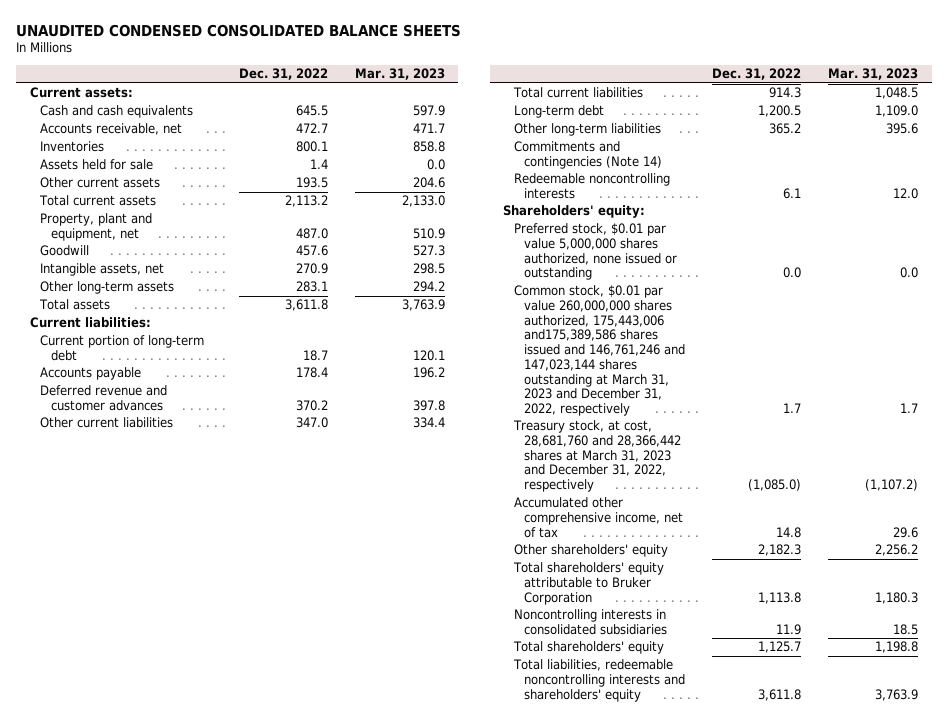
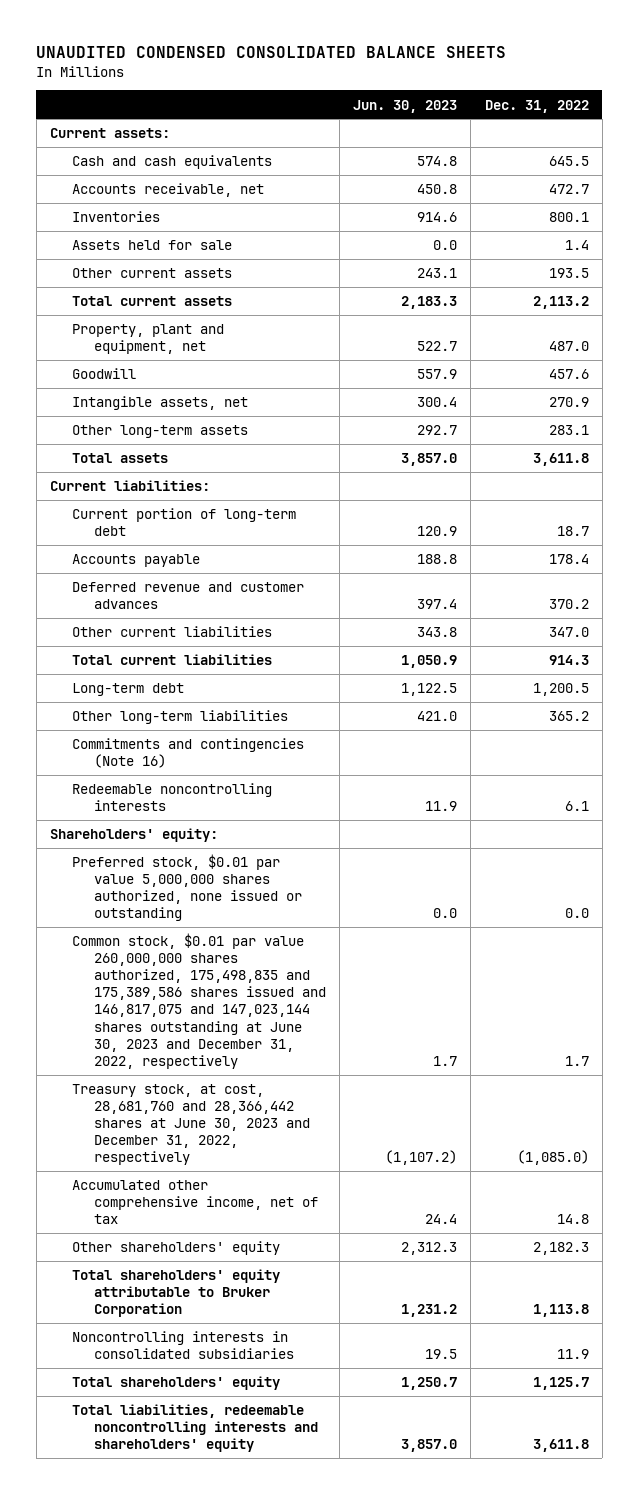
- | Dec. 31, 2022 | Mar. 31, 2023
+ | Jun. 30, 2023 | Dec. 31, 2022
- Commitments and contingencies (Note 14)
+ Commitments and contingencies (Note 16)
- Common stock, $0.01 par value 260,000,000 shares authorized, 175,443,006 and175,389,586 shares issued and 146,761,246 and 147,023,144 shares outstanding at March 31, 2023 and December 31, 2022, respectively | 1.7 | 1.7
- Treasury stock, at cost, 28,681,760 and 28,366,442 shares at March 31, 2023 and December 31, 2022, respectively | (1,085.0) | (1,107.2)
+ Common stock, $0.01 par value 260,000,000 shares authorized, 175,498,835 and 175,389,586 shares issued and 146,817,075 and 147,023,144 shares outstanding at June 30, 2023 and December 31, 2022, respectively | 1.7 | 1.7
+ Treasury stock, at cost, 28,681,760 and 28,366,442 shares at June 30, 2023 and December 31, 2022, respectively | (1,107.2) | (1,085.0)

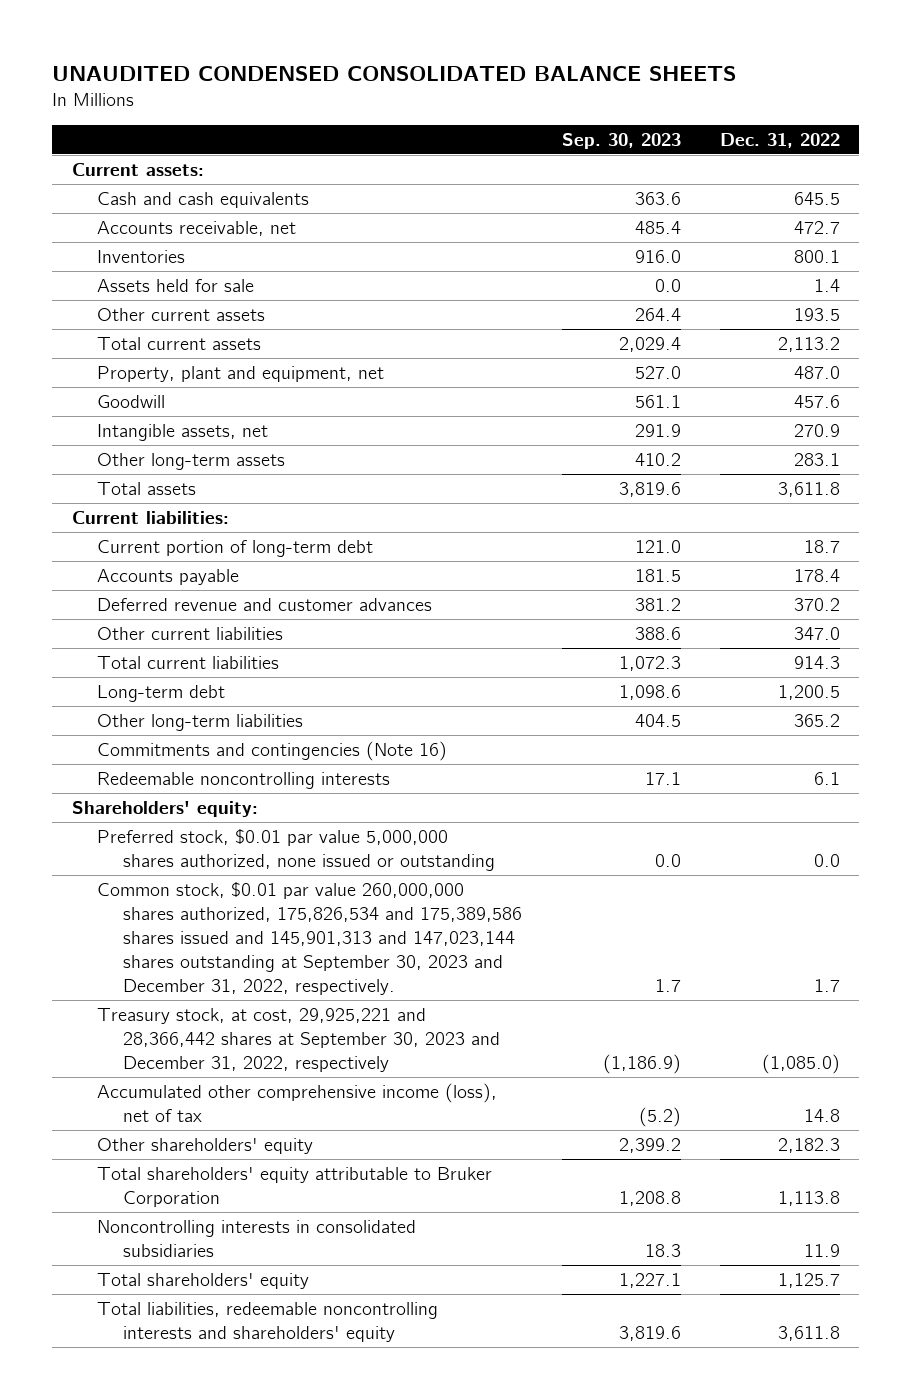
- | Jun. 30, 2023 | Dec. 31, 2022
+ | Sep. 30, 2023 | Dec. 31, 2022
- Common stock, $0.01 par value 260,000,000 shares authorized, 175,498,835 and 175,389,586 shares issued and 146,817,075 and 147,023,144 shares outstanding at June 30, 2023 and December 31, 2022, respectively | 1.7 | 1.7
- Treasury stock, at cost, 28,681,760 and 28,366,442 shares at June 30, 2023 and December 31, 2022, respectively | (1,107.2) | (1,085.0)
- Accumulated other comprehensive income, net of tax | 24.4 | 14.8
+ Common stock, $0.01 par value 260,000,000 shares authorized, 175,826,534 and 175,389,586 shares issued and 145,901,313 and 147,023,144 shares outstanding at September 30, 2023 and December 31, 2022, respectively. | 1.7 | 1.7
+ Treasury stock, at cost, 29,925,221 and 28,366,442 shares at September 30, 2023 and December 31, 2022, respectively | (1,186.9) | (1,085.0)
+ Accumulated other comprehensive income (loss), net of tax | (5.2) | 14.8

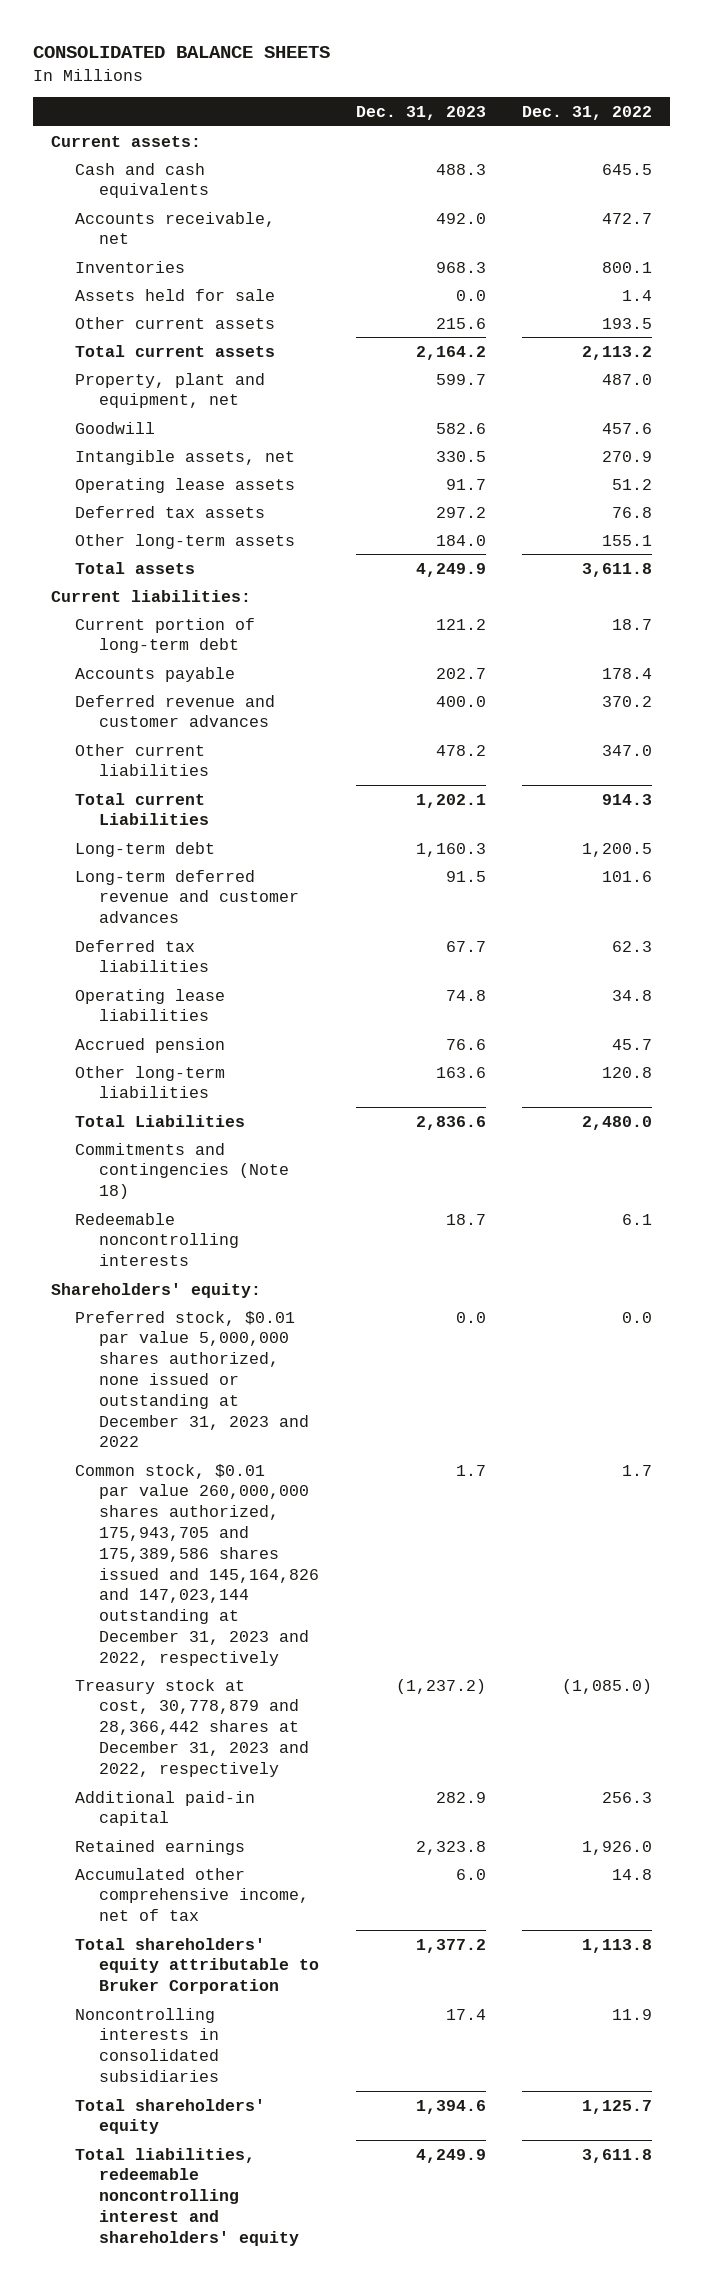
- UNAUDITED CONDENSED CONSOLIDATED BALANCE SHEETS
+ CONSOLIDATED BALANCE SHEETS
- | Sep. 30, 2023 | Dec. 31, 2022
+ | Dec. 31, 2023 | Dec. 31, 2022
- Other long-term assets | 410.2 | 283.1
+ Operating lease assets | 91.7 | 51.2
+ Deferred tax assets | 297.2 | 76.8
+ Other long-term assets | 184.0 | 155.1
- Total current liabilities | 1,072.3 | 914.3
+ Total current Liabilities | 1,202.1 | 914.3
- Other long-term liabilities | 404.5 | 365.2
- Commitments and contingencies (Note 16)
+ Long-term deferred revenue and customer advances | 91.5 | 101.6
+ Deferred tax liabilities | 67.7 | 62.3
+ Operating lease liabilities | 74.8 | 34.8
+ Accrued pension | 76.6 | 45.7
+ Other long-term liabilities | 163.6 | 120.8
+ Total Liabilities | 2,836.6 | 2,480.0
+ Commitments and contingencies (Note 18)
- Preferred stock, $0.01 par value 5,000,000 shares authorized, none issued or outstanding | 0.0 | 0.0
- Common stock, $0.01 par value 260,000,000 shares authorized, 175,826,534 and 175,389,586 shares issued and 145,901,313 and 147,023,144 shares outstanding at September 30, 2023 and December 31, 2022, respectively. | 1.7 | 1.7
- Treasury stock, at cost, 29,925,221 and 28,366,442 shares at September 30, 2023 and December 31, 2022, respectively | (1,186.9) | (1,085.0)
- Accumulated other comprehensive income (loss), net of tax | (5.2) | 14.8
- Other shareholders' equity | 2,399.2 | 2,182.3
+ Preferred stock, $0.01 par value 5,000,000 shares authorized, none issued or outstanding at December 31, 2023 and 2022 | 0.0 | 0.0
+ Common stock, $0.01 par value 260,000,000 shares authorized, 175,943,705 and 175,389,586 shares issued and 145,164,826 and 147,023,144 outstanding at December 31, 2023 and 2022, respectively | 1.7 | 1.7
+ Treasury stock at cost, 30,778,879 and 28,366,442 shares at December 31, 2023 and 2022, respectively | (1,237.2) | (1,085.0)
+ Additional paid-in capital | 282.9 | 256.3
+ Retained earnings | 2,323.8 | 1,926.0
+ Accumulated other comprehensive income, net of tax | 6.0 | 14.8
- Total liabilities, redeemable noncontrolling interests and shareholders' equity | 3,819.6 | 3,611.8
+ Total liabilities, redeemable noncontrolling interest and shareholders' equity | 4,249.9 | 3,611.8

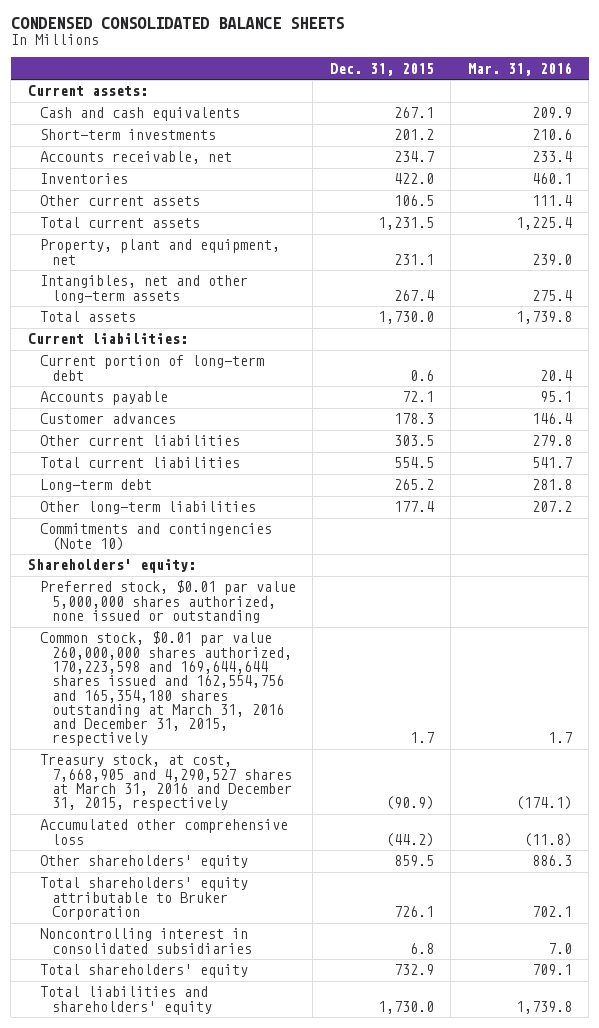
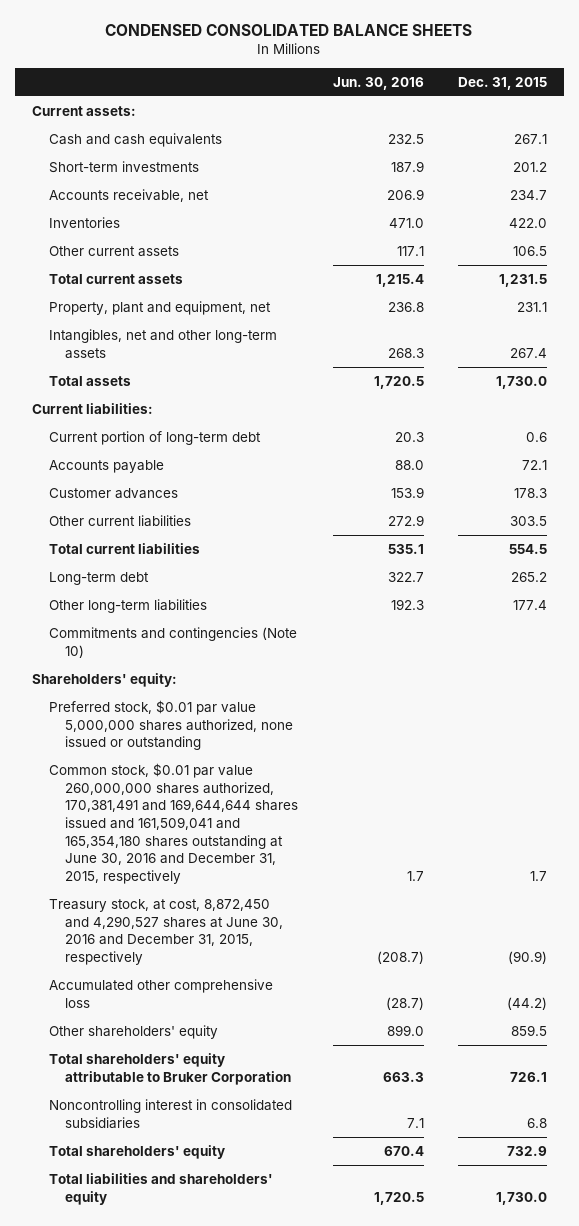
- | Dec. 31, 2015 | Mar. 31, 2016
+ | Jun. 30, 2016 | Dec. 31, 2015
- Common stock, $0.01 par value 260,000,000 shares authorized, 170,223,598 and 169,644,644 shares issued and 162,554,756 and 165,354,180 shares outstanding at March 31, 2016 and December 31, 2015, respectively | 1.7 | 1.7
- Treasury stock, at cost, 7,668,905 and 4,290,527 shares at March 31, 2016 and December 31, 2015, respectively | (90.9) | (174.1)
+ Common stock, $0.01 par value 260,000,000 shares authorized, 170,381,491 and 169,644,644 shares issued and 161,509,041 and 165,354,180 shares outstanding at June 30, 2016 and December 31, 2015, respectively | 1.7 | 1.7
+ Treasury stock, at cost, 8,872,450 and 4,290,527 shares at June 30, 2016 and December 31, 2015, respectively | (208.7) | (90.9)

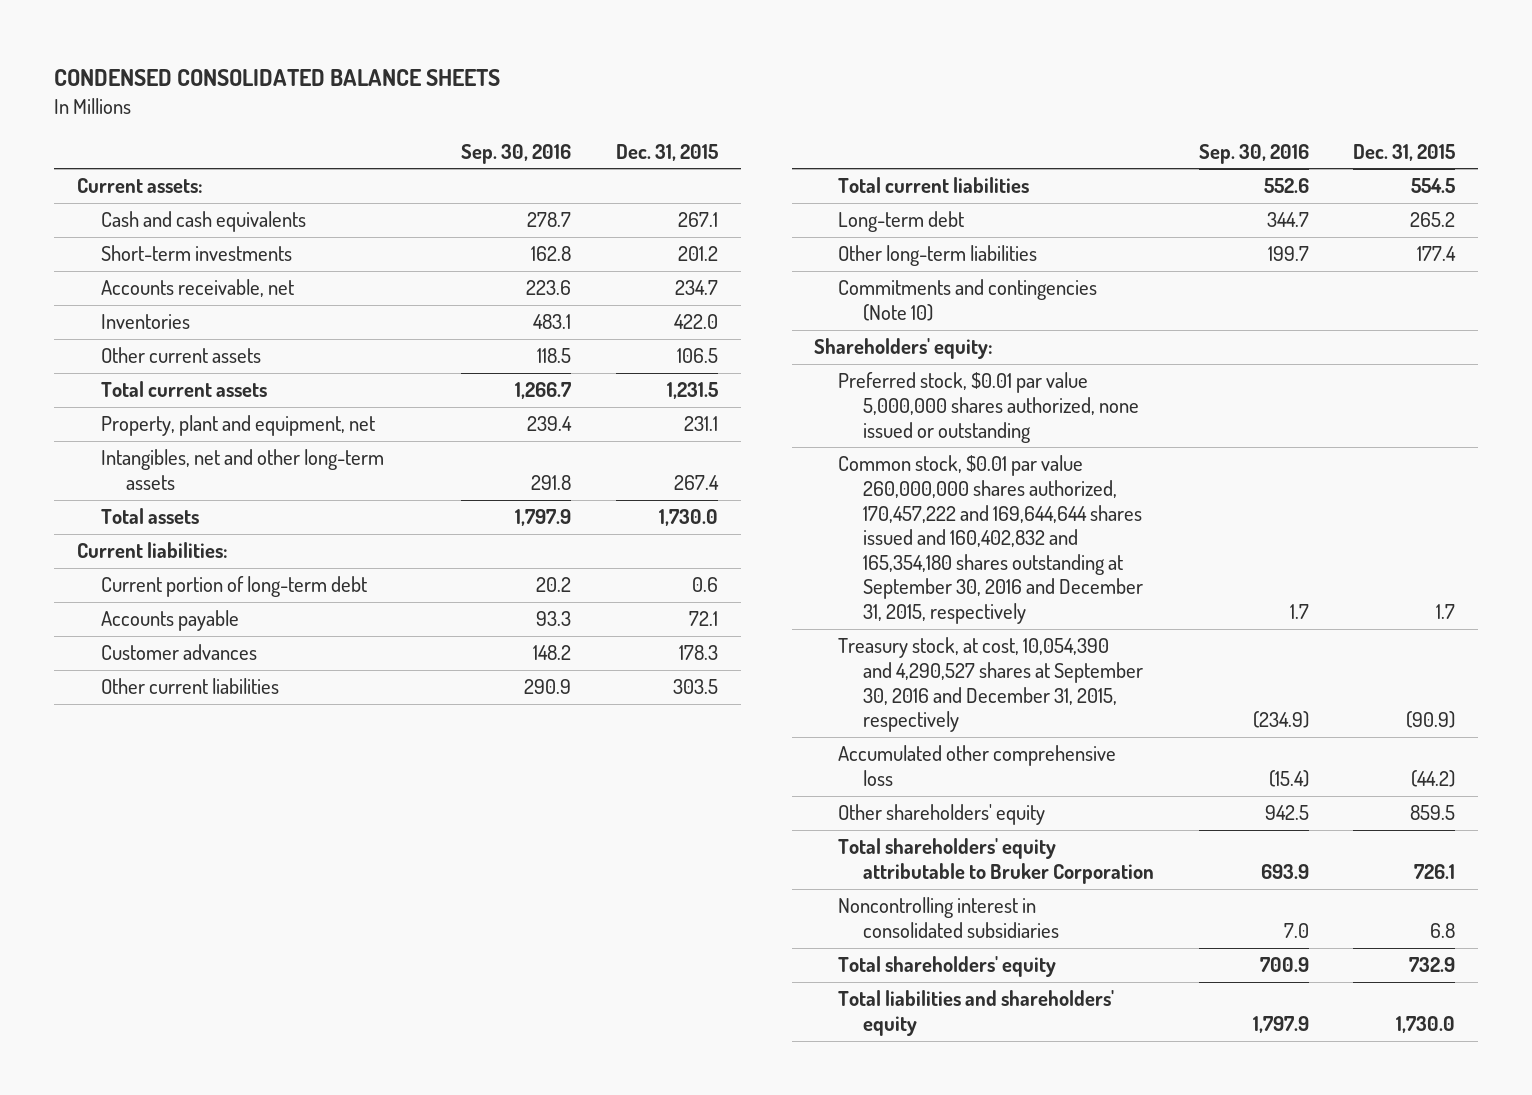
- | Jun. 30, 2016 | Dec. 31, 2015
+ | Sep. 30, 2016 | Dec. 31, 2015
- Common stock, $0.01 par value 260,000,000 shares authorized, 170,381,491 and 169,644,644 shares issued and 161,509,041 and 165,354,180 shares outstanding at June 30, 2016 and December 31, 2015, respectively | 1.7 | 1.7
- Treasury stock, at cost, 8,872,450 and 4,290,527 shares at June 30, 2016 and December 31, 2015, respectively | (208.7) | (90.9)
+ Common stock, $0.01 par value 260,000,000 shares authorized, 170,457,222 and 169,644,644 shares issued and 160,402,832 and 165,354,180 shares outstanding at September 30, 2016 and December 31, 2015, respectively | 1.7 | 1.7
+ Treasury stock, at cost, 10,054,390 and 4,290,527 shares at September 30, 2016 and December 31, 2015, respectively | (234.9) | (90.9)

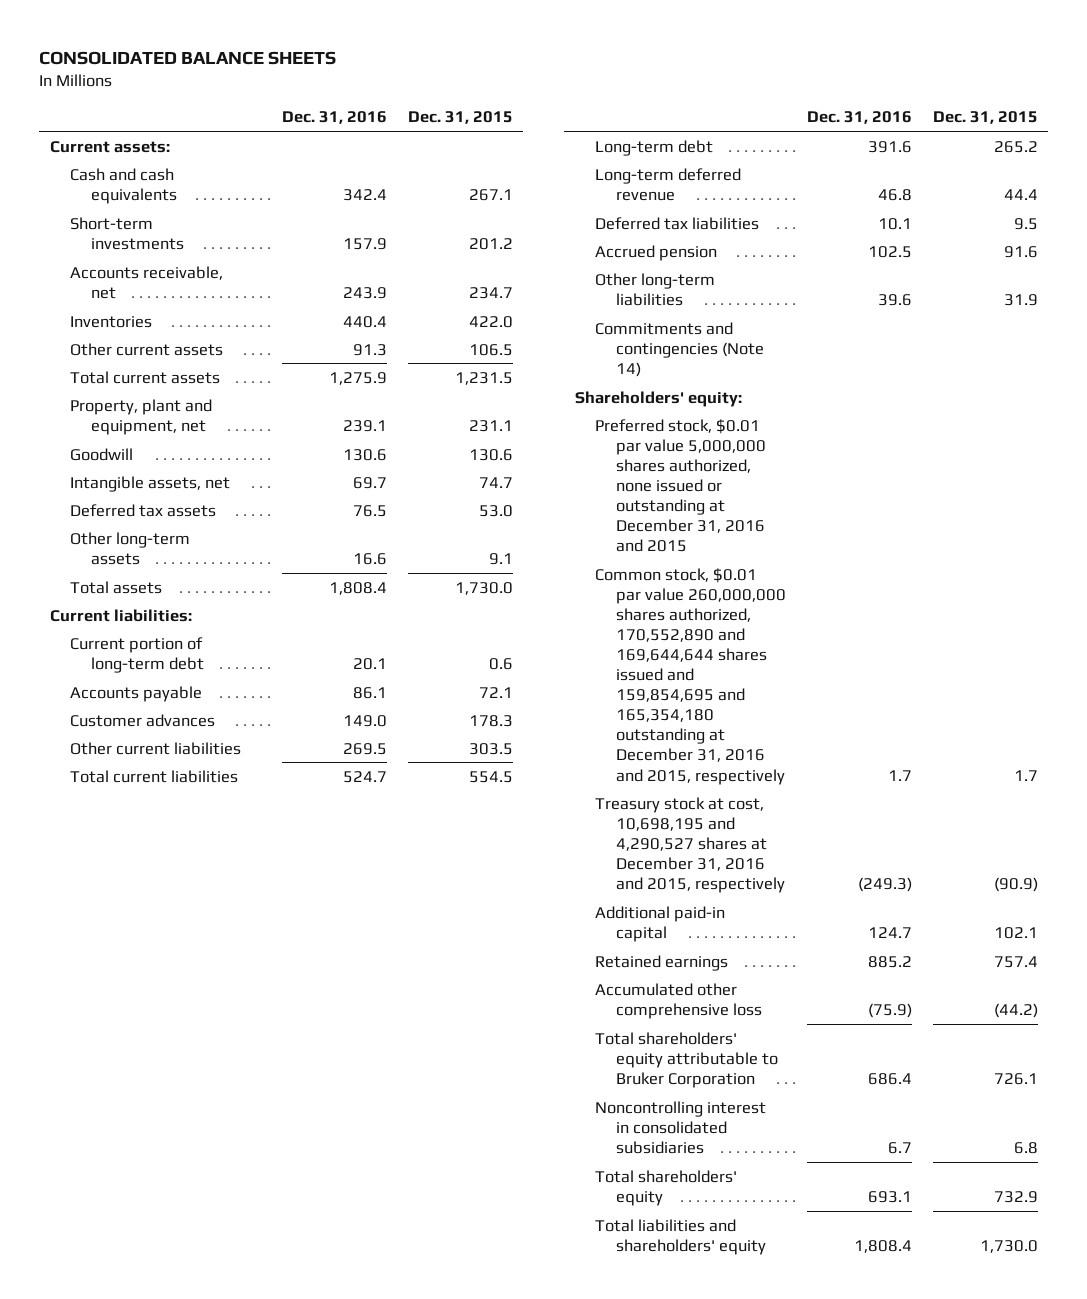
- CONDENSED CONSOLIDATED BALANCE SHEETS
+ CONSOLIDATED BALANCE SHEETS
- | Sep. 30, 2016 | Dec. 31, 2015
+ | Dec. 31, 2016 | Dec. 31, 2015
- Intangibles, net and other long-term assets | 291.8 | 267.4
+ Goodwill | 130.6 | 130.6
+ Intangible assets, net | 69.7 | 74.7
+ Deferred tax assets | 76.5 | 53.0
+ Other long-term assets | 16.6 | 9.1
- Other long-term liabilities | 199.7 | 177.4
- Commitments and contingencies (Note 10)
+ Long-term deferred revenue | 46.8 | 44.4
+ Deferred tax liabilities | 10.1 | 9.5
+ Accrued pension | 102.5 | 91.6
+ Other long-term liabilities | 39.6 | 31.9
+ Commitments and contingencies (Note 14)
- Preferred stock, $0.01 par value 5,000,000 shares authorized, none issued or outstanding
- Common stock, $0.01 par value 260,000,000 shares authorized, 170,457,222 and 169,644,644 shares issued and 160,402,832 and 165,354,180 shares outstanding at September 30, 2016 and December 31, 2015, respectively | 1.7 | 1.7
- Treasury stock, at cost, 10,054,390 and 4,290,527 shares at September 30, 2016 and December 31, 2015, respectively | (234.9) | (90.9)
+ Preferred stock, $0.01 par value 5,000,000 shares authorized, none issued or outstanding at December 31, 2016 and 2015
+ Common stock, $0.01 par value 260,000,000 shares authorized, 170,552,890 and 169,644,644 shares issued and 159,854,695 and 165,354,180 outstanding at December 31, 2016 and 2015, respectively | 1.7 | 1.7
+ Treasury stock at cost, 10,698,195 and 4,290,527 shares at December 31, 2016 and 2015, respectively | (249.3) | (90.9)
+ Additional paid-in capital | 124.7 | 102.1
+ Retained earnings | 885.2 | 757.4
- Other shareholders' equity | 942.5 | 859.5

